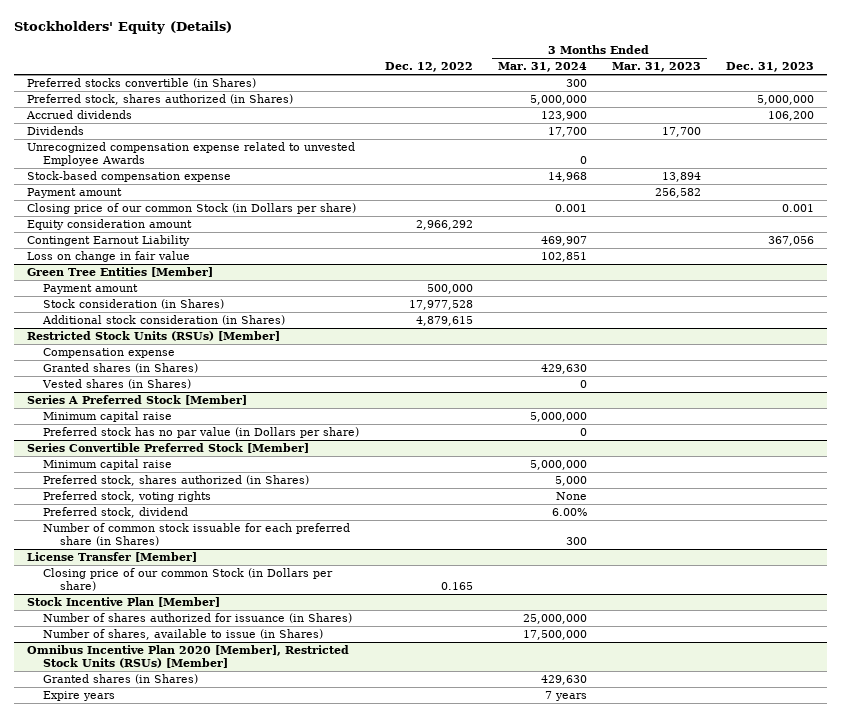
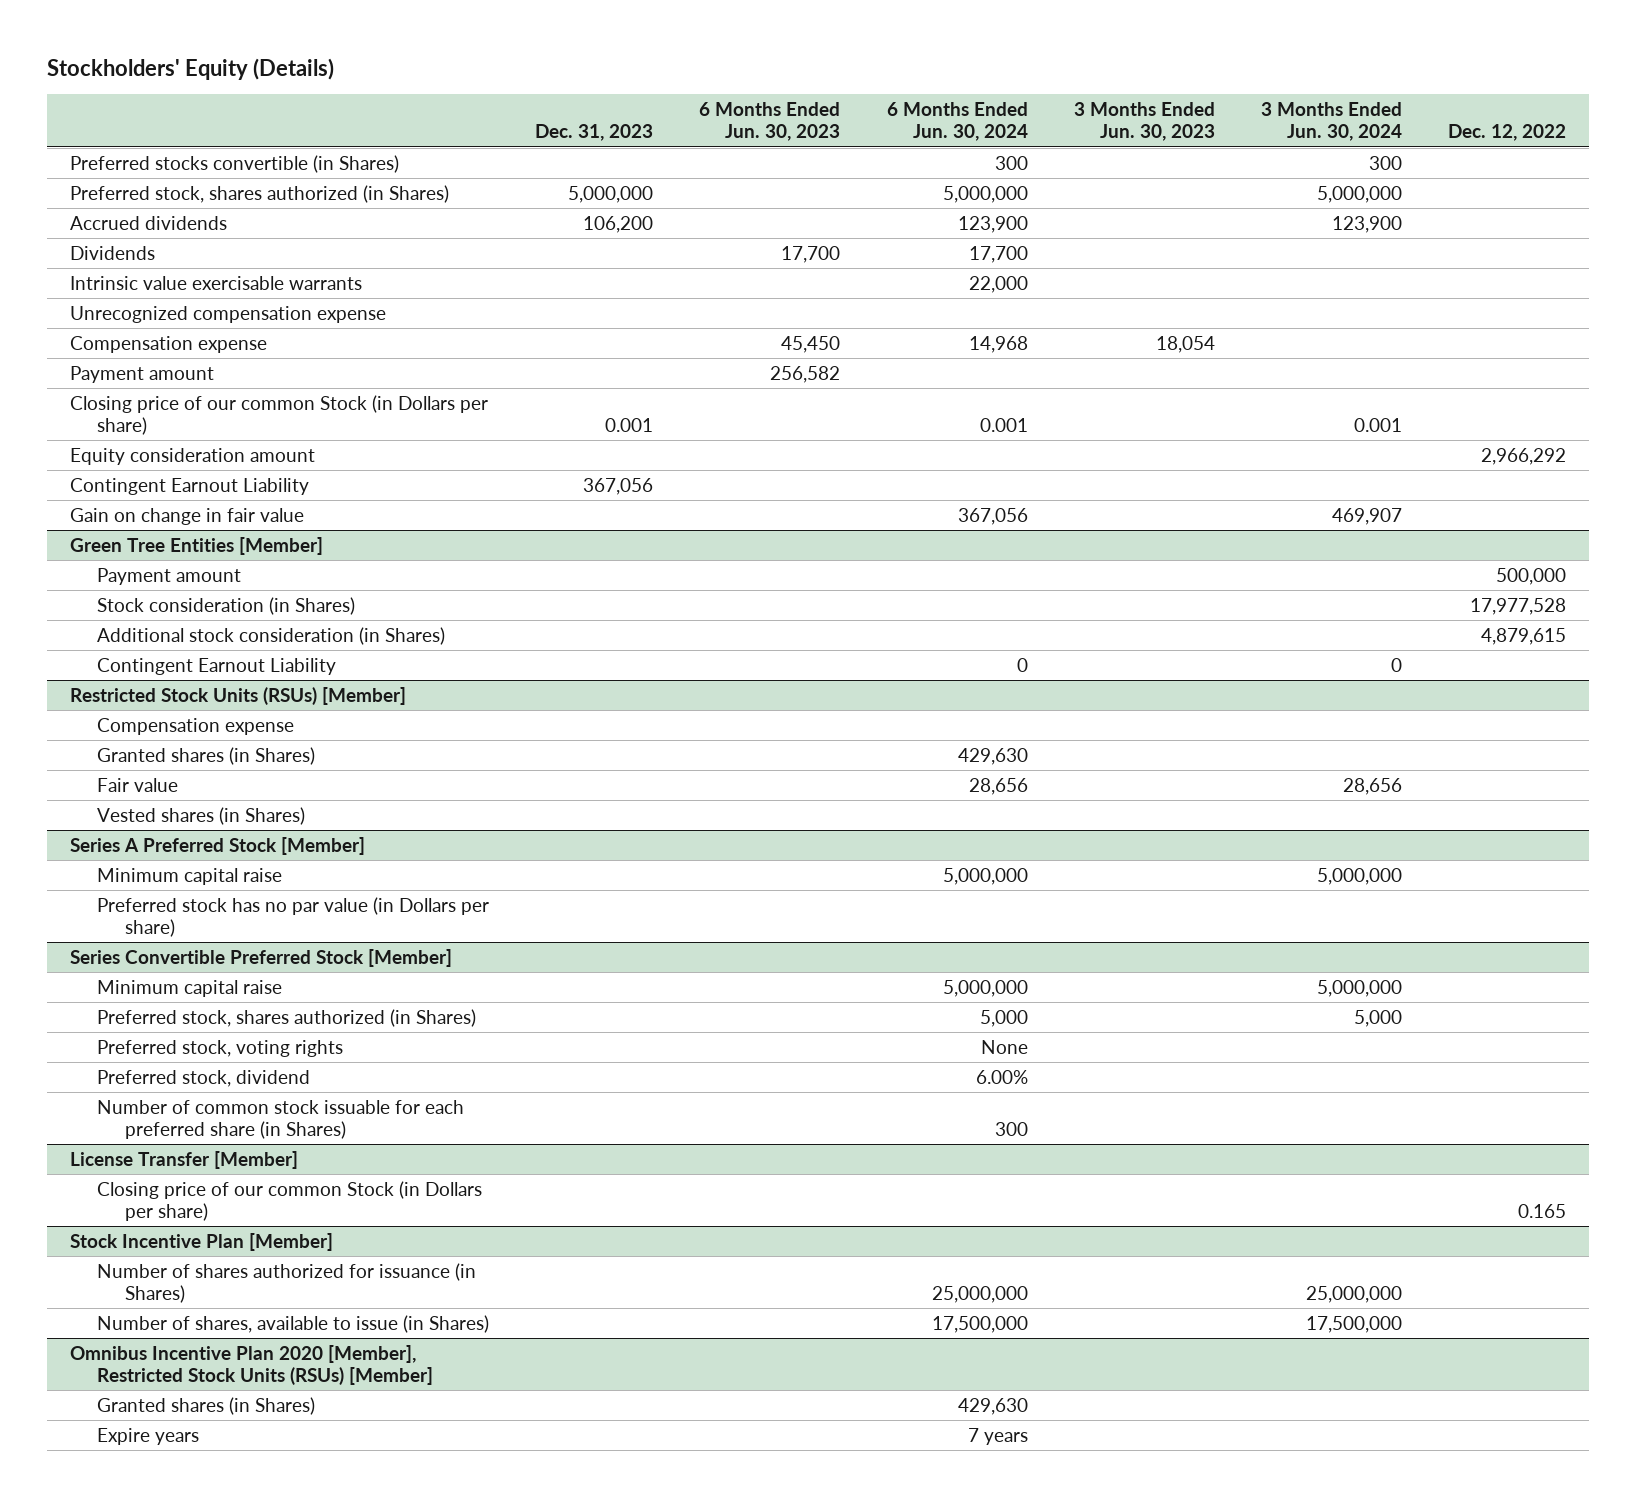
- | Dec. 12, 2022 | 3 Months Ended Mar. 31, 2024 | 3 Months Ended Mar. 31, 2023 | Dec. 31, 2023
+ | Dec. 31, 2023 | 6 Months Ended Jun. 30, 2023 | 6 Months Ended Jun. 30, 2024 | 3 Months Ended Jun. 30, 2023 | 3 Months Ended Jun. 30, 2024 | Dec. 12, 2022
- Unrecognized compensation expense related to unvested Employee Awards | | 0 | |
- Stock-based compensation expense | | 14,968 | 13,894 |
+ Intrinsic value exercisable warrants | | | 22,000 | | |
+ Unrecognized compensation expense
+ Compensation expense | | 45,450 | 14,968 | 18,054 | |
- Loss on change in fair value | | 102,851 | |
+ Gain on change in fair value | | | 367,056 | | 469,907 |
@ Green Tree Entities [Member]
+ Contingent Earnout Liability | | | 0 | | 0 |
@ Restricted Stock Units (RSUs) [Member]
+ Fair value | | | 28,656 | | 28,656 |

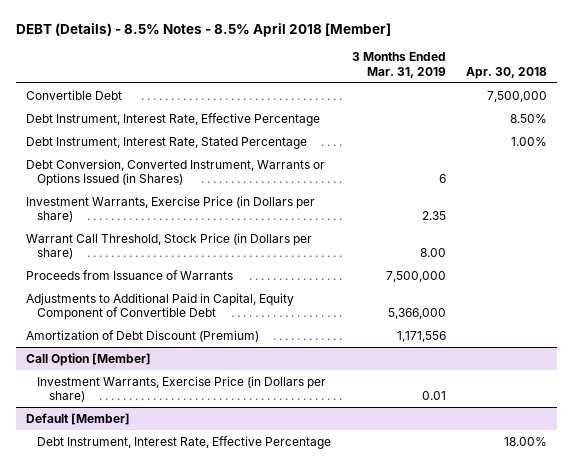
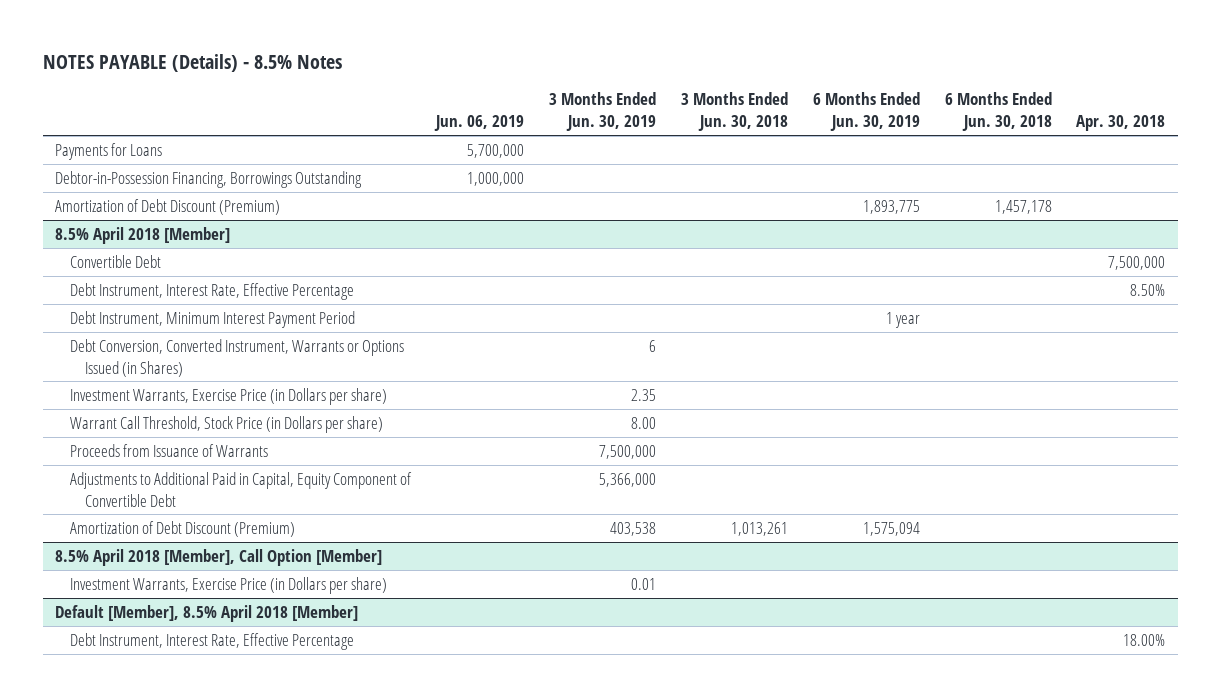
- DEBT (Details) - 8.5% Notes - 8.5% April 2018 [Member]
+ NOTES PAYABLE (Details) - 8.5% Notes
- | 3 Months Ended Mar. 31, 2019 | Apr. 30, 2018
+ | Jun. 06, 2019 | 3 Months Ended Jun. 30, 2019 | 3 Months Ended Jun. 30, 2018 | 6 Months Ended Jun. 30, 2019 | 6 Months Ended Jun. 30, 2018 | Apr. 30, 2018
- Convertible Debt | | 7,500,000
- Debt Instrument, Interest Rate, Effective Percentage | | 8.50%
- Debt Instrument, Interest Rate, Stated Percentage | | 1.00%
- Debt Conversion, Converted Instrument, Warrants or Options Issued (in Shares) | 6 |
- Investment Warrants, Exercise Price (in Dollars per share) | 2.35 |
- Warrant Call Threshold, Stock Price (in Dollars per share) | 8.00 |
- Proceeds from Issuance of Warrants | 7,500,000 |
- Adjustments to Additional Paid in Capital, Equity Component of Convertible Debt | 5,366,000 |
+ Payments for Loans | 5,700,000 | | | | |
+ Debtor-in-Possession Financing, Borrowings Outstanding | 1,000,000 | | | | |
- Call Option [Member]
+ 8.5% April 2018 [Member]
+ Convertible Debt | | | | | | 7,500,000
+ Debt Instrument, Interest Rate, Effective Percentage | | | | | | 8.50%
+ Debt Instrument, Minimum Interest Payment Period | | | | 1 year | |
+ Debt Conversion, Converted Instrument, Warrants or Options Issued (in Shares) | | 6 | | | |
- Default [Member]
+ Warrant Call Threshold, Stock Price (in Dollars per share) | | 8.00 | | | |
+ Proceeds from Issuance of Warrants | | 7,500,000 | | | |
+ Adjustments to Additional Paid in Capital, Equity Component of Convertible Debt | | 5,366,000 | | | |
+ Amortization of Debt Discount (Premium) | | 403,538 | 1,013,261 | 1,575,094 | |
+ 8.5% April 2018 [Member], Call Option [Member]
+ Investment Warrants, Exercise Price (in Dollars per share) | | 0.01 | | | |
+ Default [Member], 8.5% April 2018 [Member]

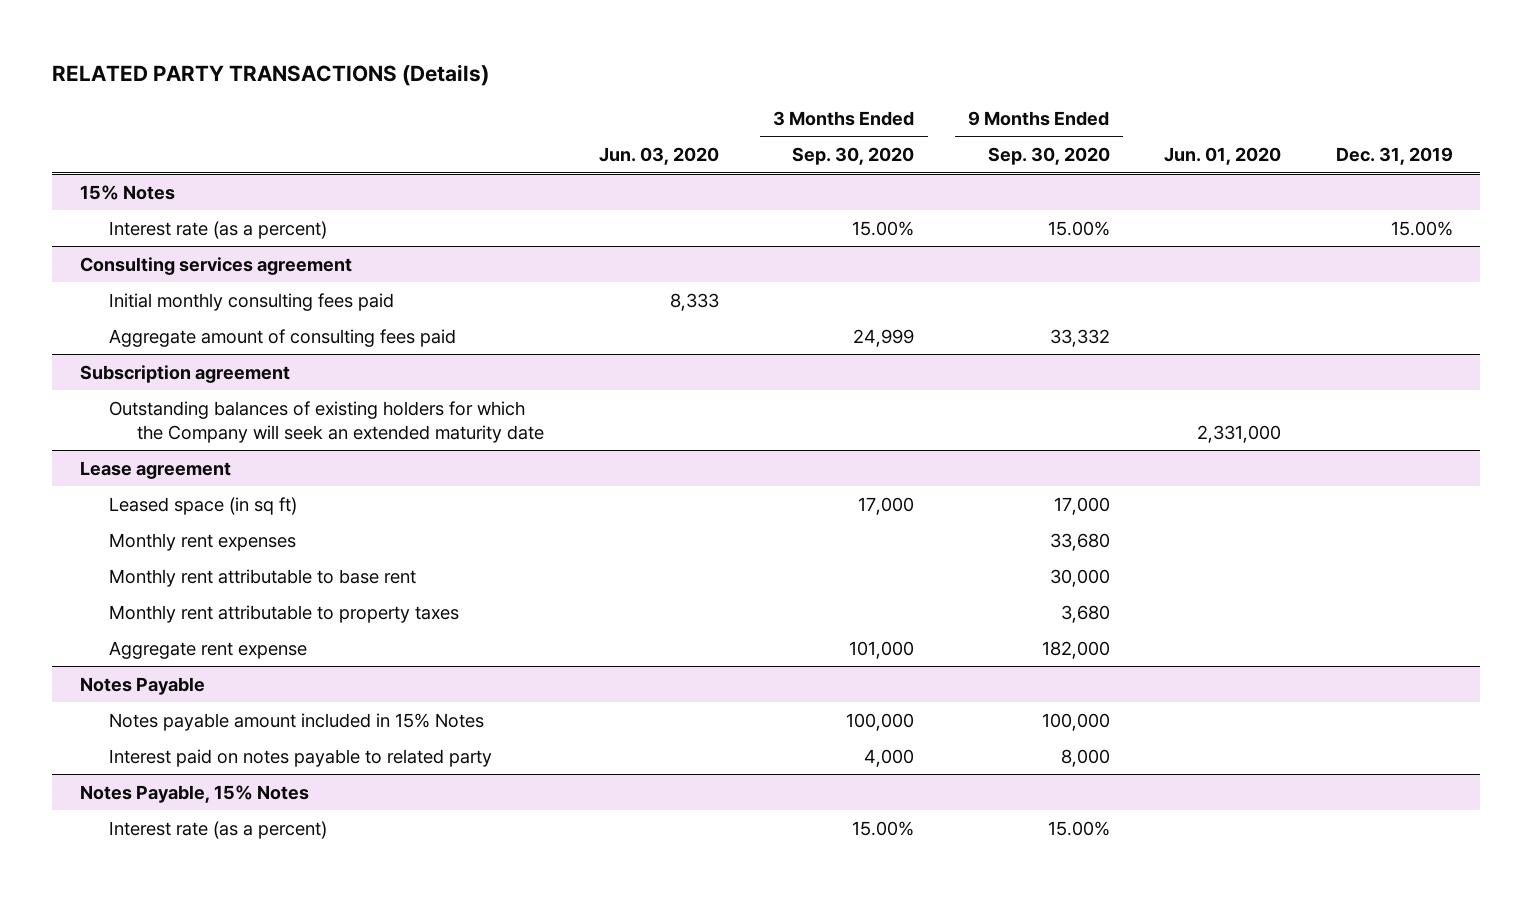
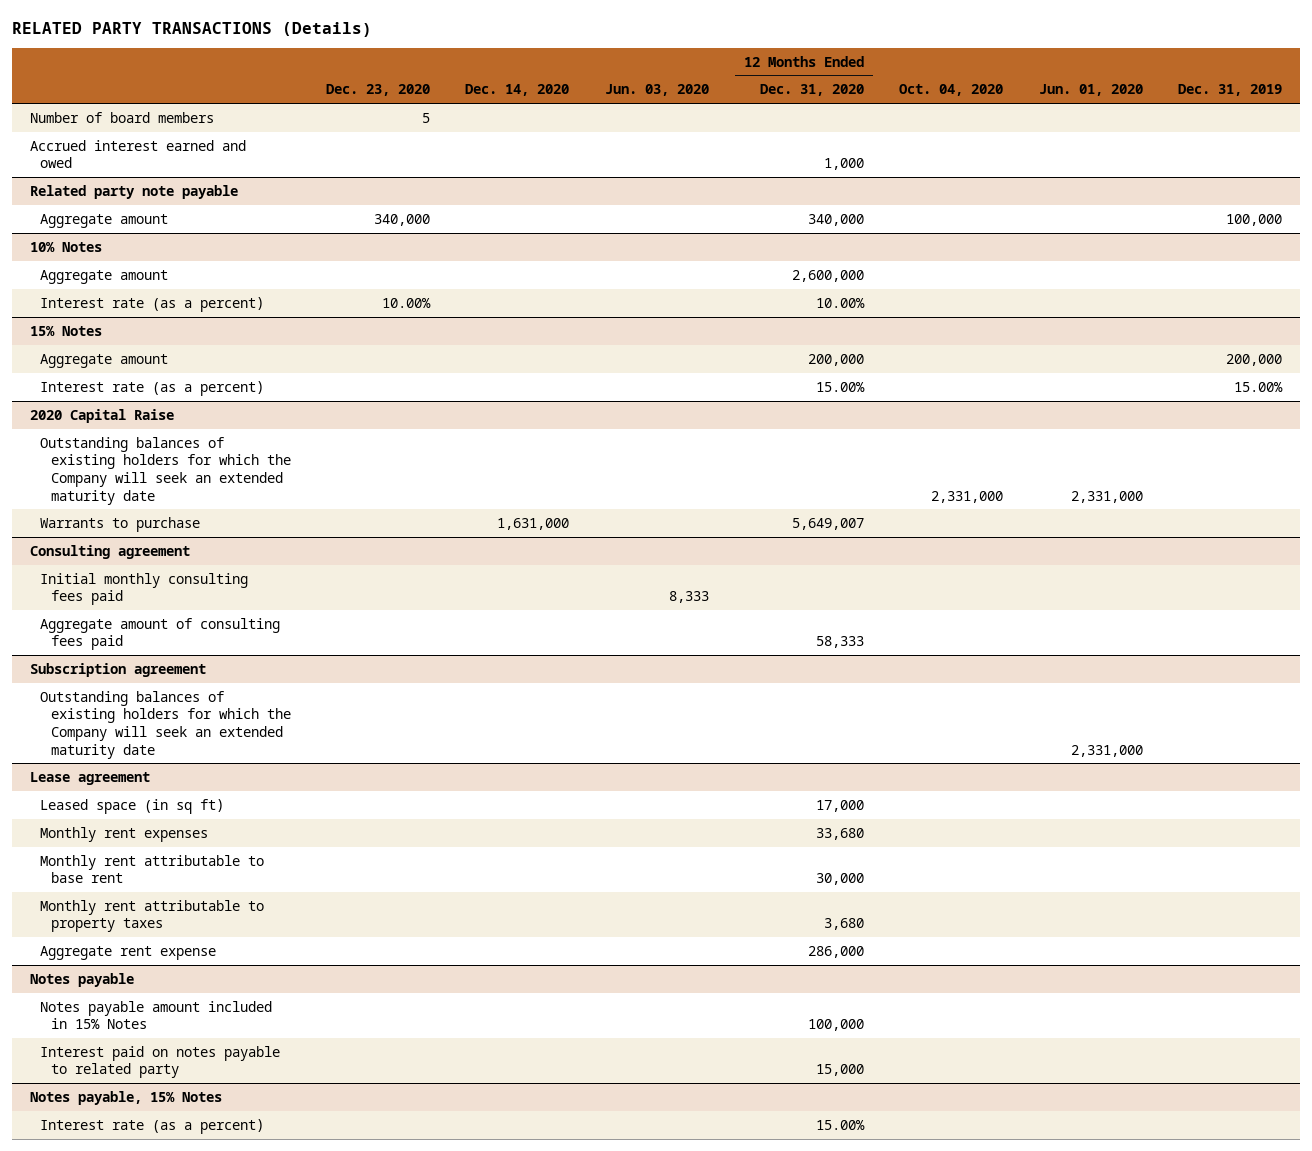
- | Jun. 03, 2020 | 3 Months Ended Sep. 30, 2020 | 9 Months Ended Sep. 30, 2020 | Jun. 01, 2020 | Dec. 31, 2019
+ | Dec. 23, 2020 | Dec. 14, 2020 | Jun. 03, 2020 | 12 Months Ended Dec. 31, 2020 | Oct. 04, 2020 | Jun. 01, 2020 | Dec. 31, 2019
+ Number of board members | 5 | | | | | |
+ Accrued interest earned and owed | | | | 1,000 | | |
+ Related party note payable
+ Aggregate amount | 340,000 | | | 340,000 | | | 100,000
+ 10% Notes
+ Aggregate amount | | | | 2,600,000 | | |
+ Interest rate (as a percent) | 10.00% | | | 10.00% | | |
@ 15% Notes
+ Aggregate amount | | | | 200,000 | | | 200,000
- Consulting services agreement
+ 2020 Capital Raise
+ Outstanding balances of existing holders for which the Company will seek an extended maturity date | | | | | 2,331,000 | 2,331,000 |
+ Warrants to purchase | | 1,631,000 | | 5,649,007 | | |
+ Consulting agreement
- Notes Payable
+ Notes payable
- Notes Payable, 15% Notes
+ Notes payable, 15% Notes

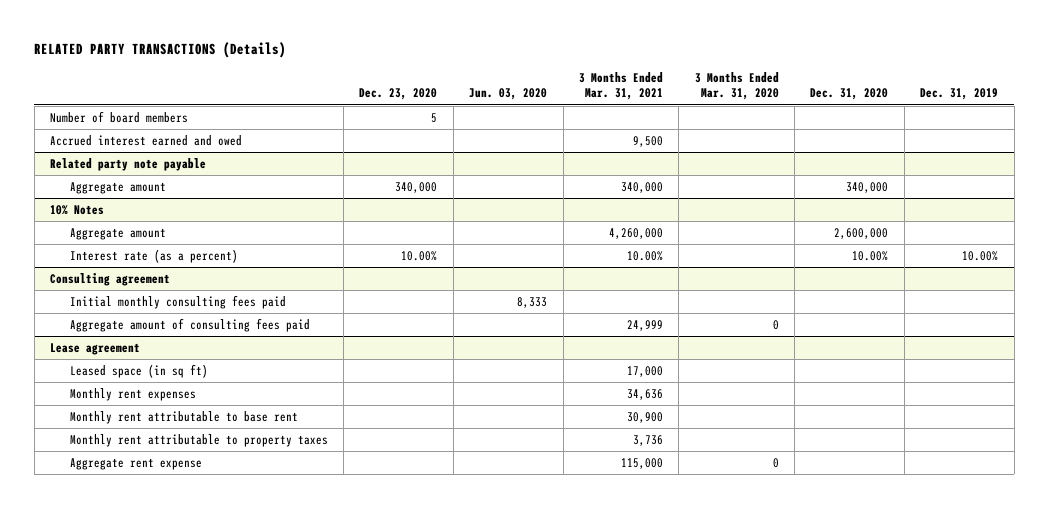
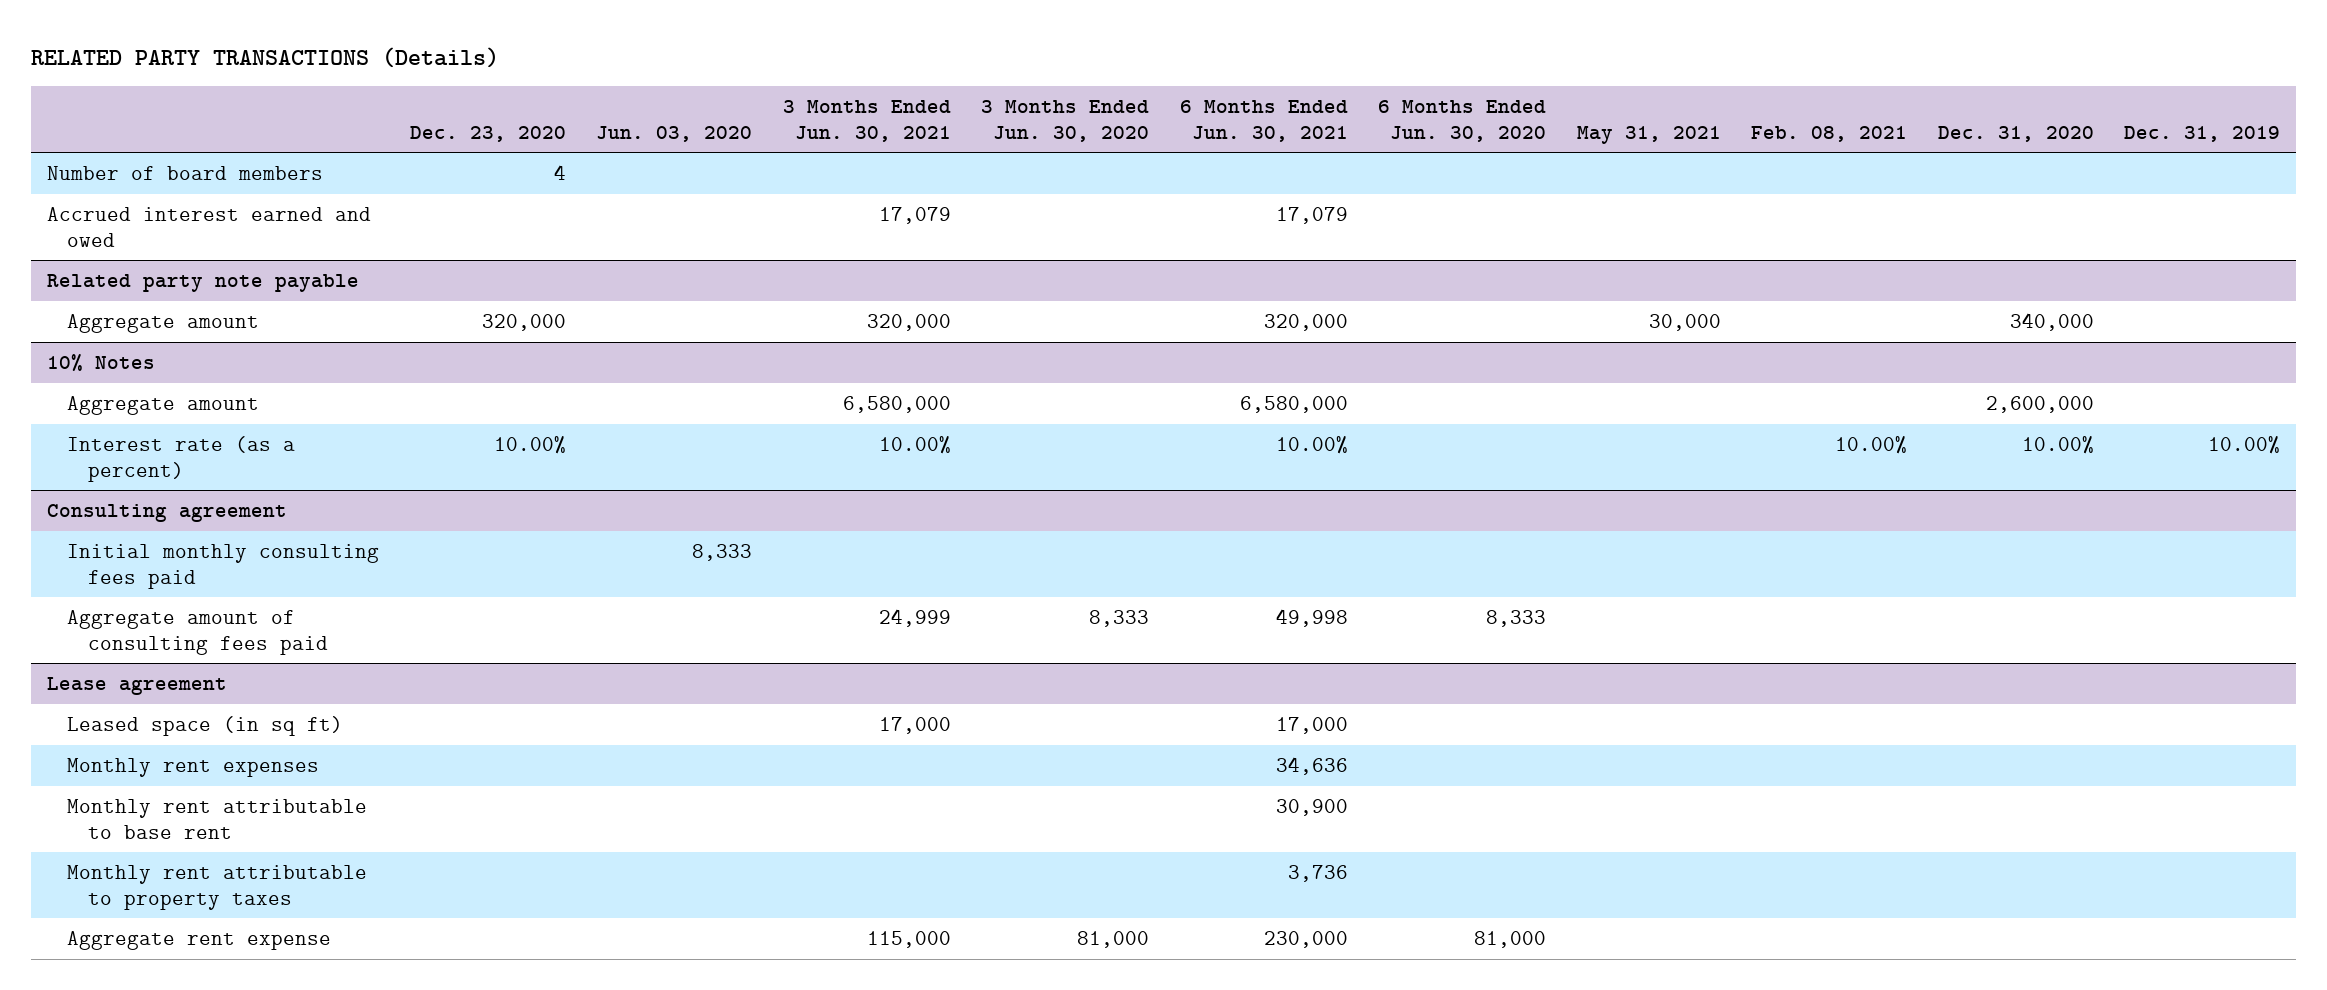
- | Dec. 23, 2020 | Jun. 03, 2020 | 3 Months Ended Mar. 31, 2021 | 3 Months Ended Mar. 31, 2020 | Dec. 31, 2020 | Dec. 31, 2019
+ | Dec. 23, 2020 | Jun. 03, 2020 | 3 Months Ended Jun. 30, 2021 | 3 Months Ended Jun. 30, 2020 | 6 Months Ended Jun. 30, 2021 | 6 Months Ended Jun. 30, 2020 | May 31, 2021 | Feb. 08, 2021 | Dec. 31, 2020 | Dec. 31, 2019
- Number of board members | 5 | | | | |
+ Number of board members | 4 | | | | | | | | |
@ Related party note payable
- Aggregate amount | 340,000 | | 340,000 | | 340,000 |
+ Aggregate amount | 320,000 | | 320,000 | | 320,000 | | 30,000 | | 340,000 |

